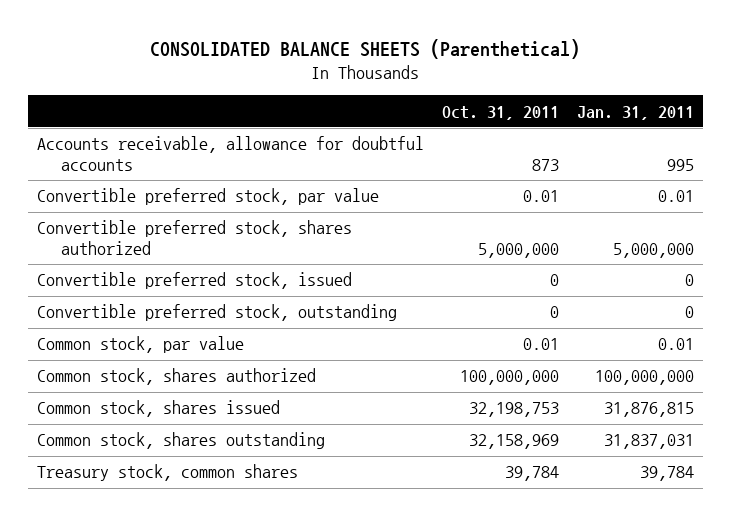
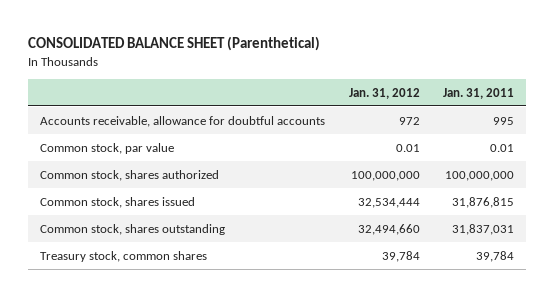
- CONSOLIDATED BALANCE SHEETS (Parenthetical)
+ CONSOLIDATED BALANCE SHEET (Parenthetical)
- | Oct. 31, 2011 | Jan. 31, 2011
+ | Jan. 31, 2012 | Jan. 31, 2011
- Convertible preferred stock, par value | 0.01 | 0.01
- Convertible preferred stock, shares authorized | 5,000,000 | 5,000,000
- Convertible preferred stock, issued | 0 | 0
- Convertible preferred stock, outstanding | 0 | 0

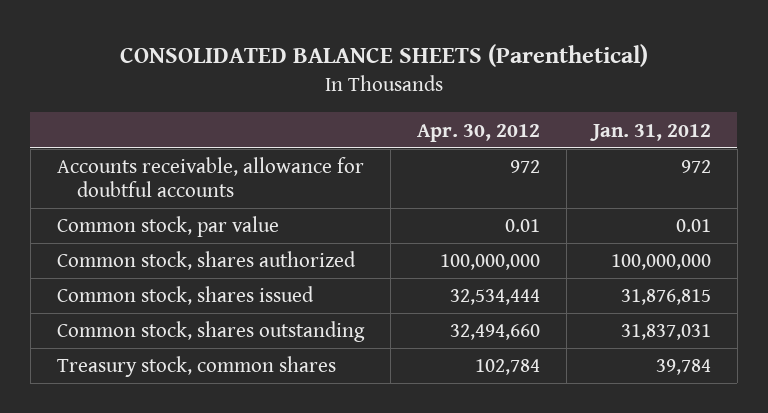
- CONSOLIDATED BALANCE SHEET (Parenthetical)
+ CONSOLIDATED BALANCE SHEETS (Parenthetical)
- | Jan. 31, 2012 | Jan. 31, 2011
+ | Apr. 30, 2012 | Jan. 31, 2012
- Common stock, shares issued | 32,534,444 | 31,876,815
- Common stock, shares outstanding | 32,494,660 | 31,837,031
+ Common stock, shares issued | 32,534,444 | 31,876,815
+ Common stock, shares outstanding | 32,494,660 | 31,837,031

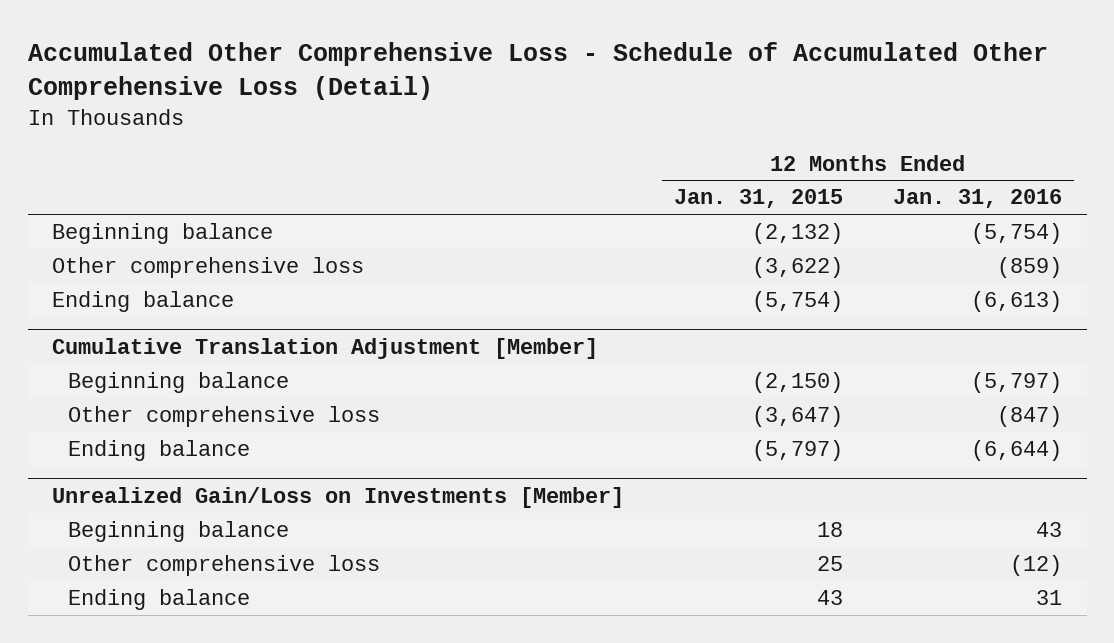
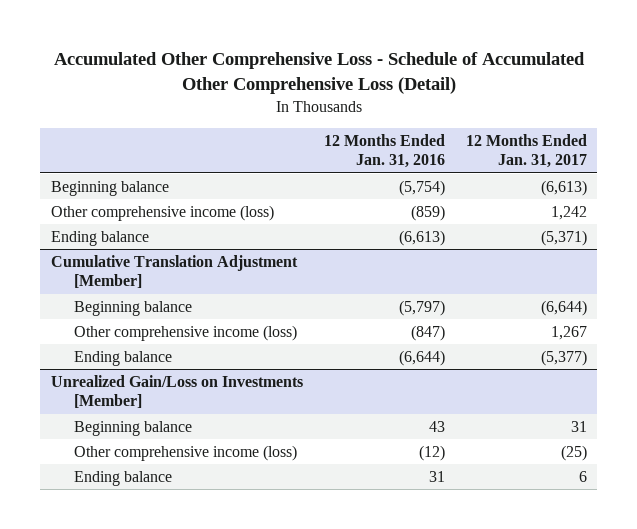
- | 12 Months Ended Jan. 31, 2015 | 12 Months Ended Jan. 31, 2016
+ | 12 Months Ended Jan. 31, 2016 | 12 Months Ended Jan. 31, 2017
- Other comprehensive loss | (3,622) | (859)
+ Other comprehensive income (loss) | (859) | 1,242
@ Cumulative Translation Adjustment [Member]
- Other comprehensive loss | (3,647) | (847)
+ Other comprehensive income (loss) | (847) | 1,267
@ Unrealized Gain/Loss on Investments [Member]
- Other comprehensive loss | 25 | (12)
+ Other comprehensive income (loss) | (12) | (25)

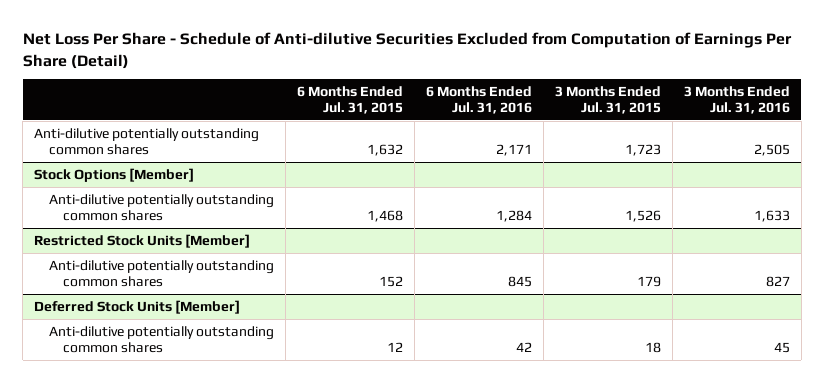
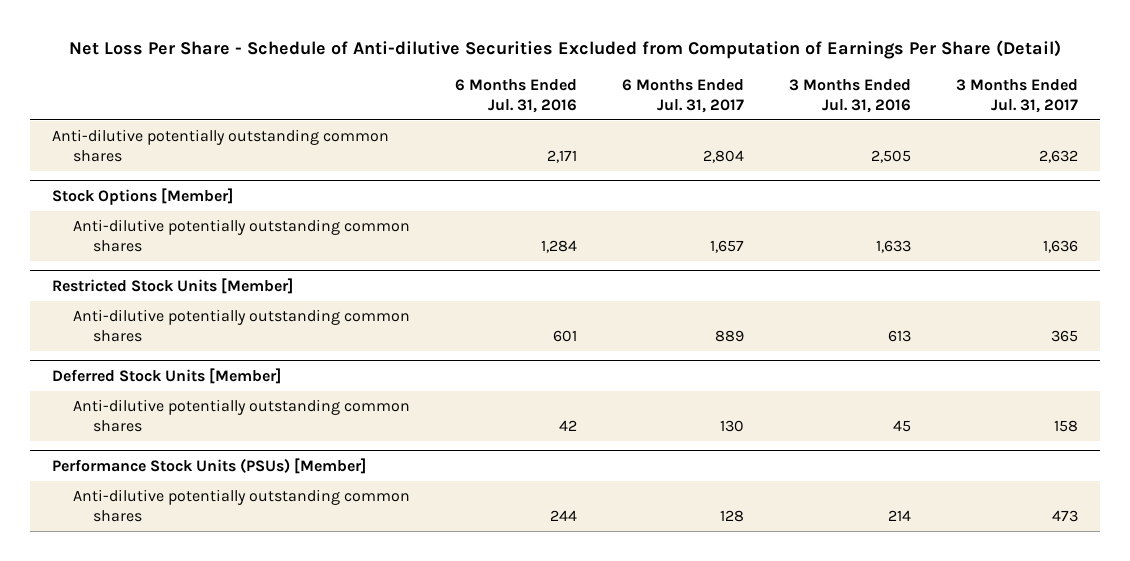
- | 6 Months Ended Jul. 31, 2015 | 6 Months Ended Jul. 31, 2016 | 3 Months Ended Jul. 31, 2015 | 3 Months Ended Jul. 31, 2016
+ | 6 Months Ended Jul. 31, 2016 | 6 Months Ended Jul. 31, 2017 | 3 Months Ended Jul. 31, 2016 | 3 Months Ended Jul. 31, 2017
@ Restricted Stock Units [Member]
- Anti-dilutive potentially outstanding common shares | 152 | 845 | 179 | 827
+ Anti-dilutive potentially outstanding common shares | 601 | 889 | 613 | 365
+ Performance Stock Units (PSUs) [Member]
+ Anti-dilutive potentially outstanding common shares | 244 | 128 | 214 | 473

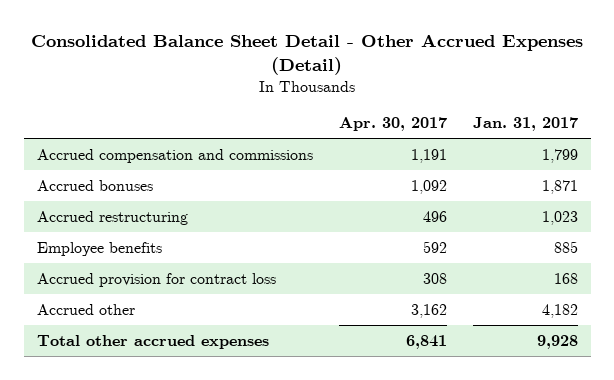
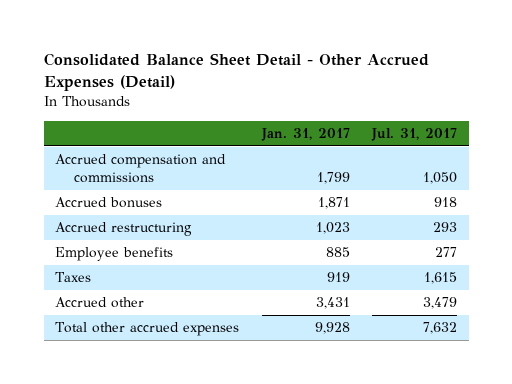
- | Apr. 30, 2017 | Jan. 31, 2017
+ | Jan. 31, 2017 | Jul. 31, 2017
- Accrued provision for contract loss | 308 | 168
- Accrued other | 3,162 | 4,182
+ Taxes | 919 | 1,615
+ Accrued other | 3,431 | 3,479

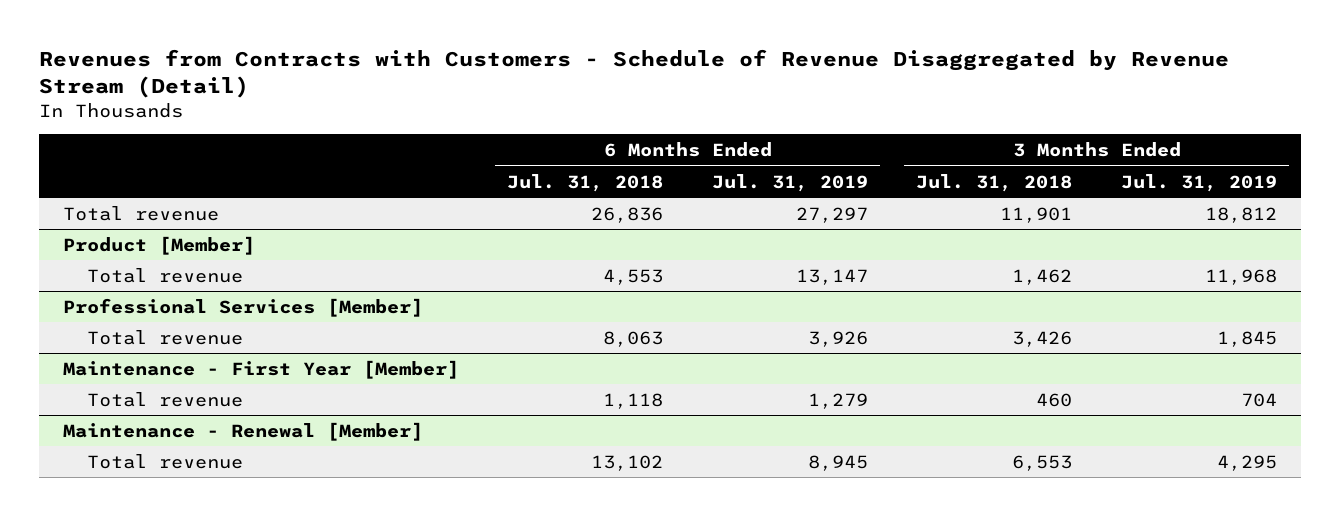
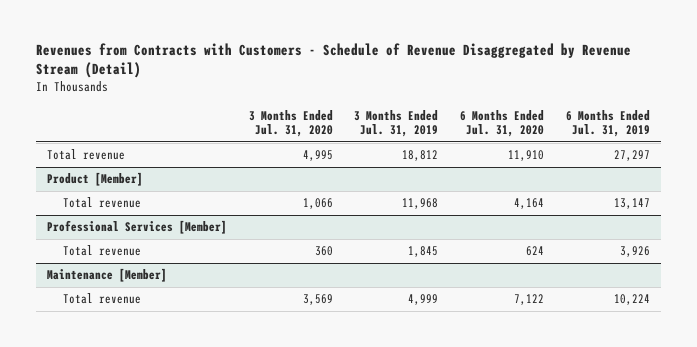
- | 6 Months Ended Jul. 31, 2018 | 6 Months Ended Jul. 31, 2019 | 3 Months Ended Jul. 31, 2018 | 3 Months Ended Jul. 31, 2019
+ | 3 Months Ended Jul. 31, 2020 | 3 Months Ended Jul. 31, 2019 | 6 Months Ended Jul. 31, 2020 | 6 Months Ended Jul. 31, 2019
- Maintenance - First Year [Member]
- Total revenue | 1,118 | 1,279 | 460 | 704
- Maintenance - Renewal [Member]
- Total revenue | 13,102 | 8,945 | 6,553 | 4,295
+ Maintenance [Member]
+ Total revenue | 3,569 | 4,999 | 7,122 | 10,224

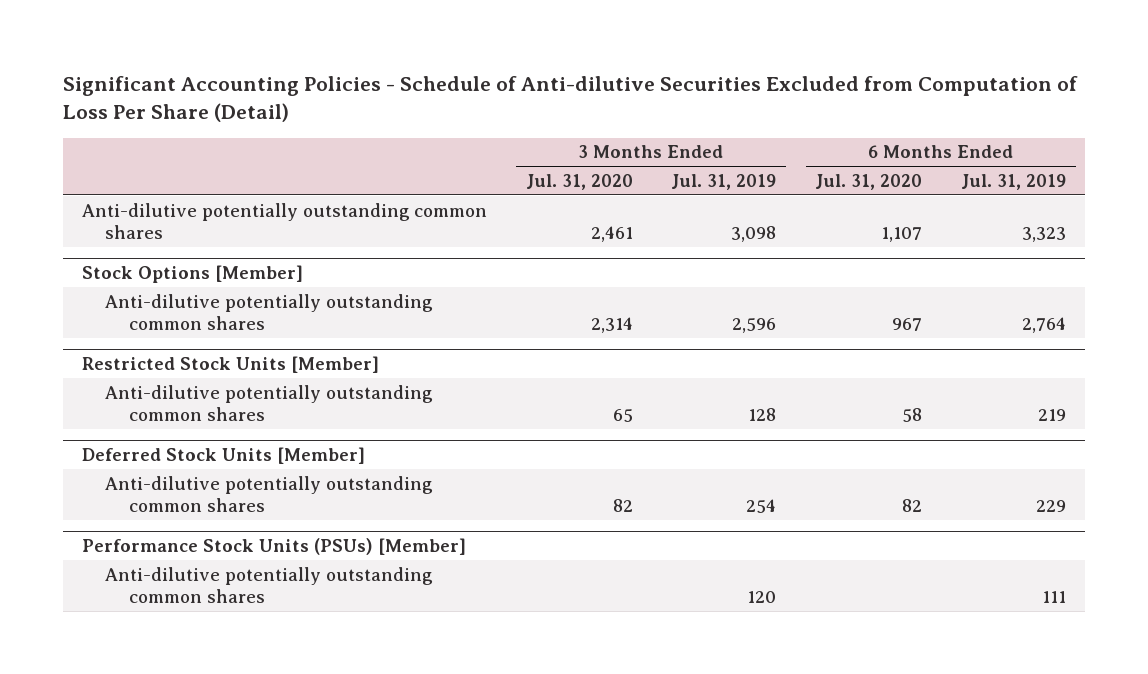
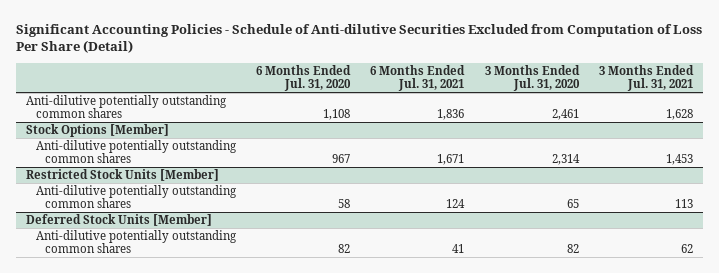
- | 3 Months Ended Jul. 31, 2020 | 3 Months Ended Jul. 31, 2019 | 6 Months Ended Jul. 31, 2020 | 6 Months Ended Jul. 31, 2019
+ | 6 Months Ended Jul. 31, 2020 | 6 Months Ended Jul. 31, 2021 | 3 Months Ended Jul. 31, 2020 | 3 Months Ended Jul. 31, 2021
- Anti-dilutive potentially outstanding common shares | 2,461 | 3,098 | 1,107 | 3,323
+ Anti-dilutive potentially outstanding common shares | 1,108 | 1,836 | 2,461 | 1,628
- Performance Stock Units (PSUs) [Member]
- Anti-dilutive potentially outstanding common shares | | 120 | | 111

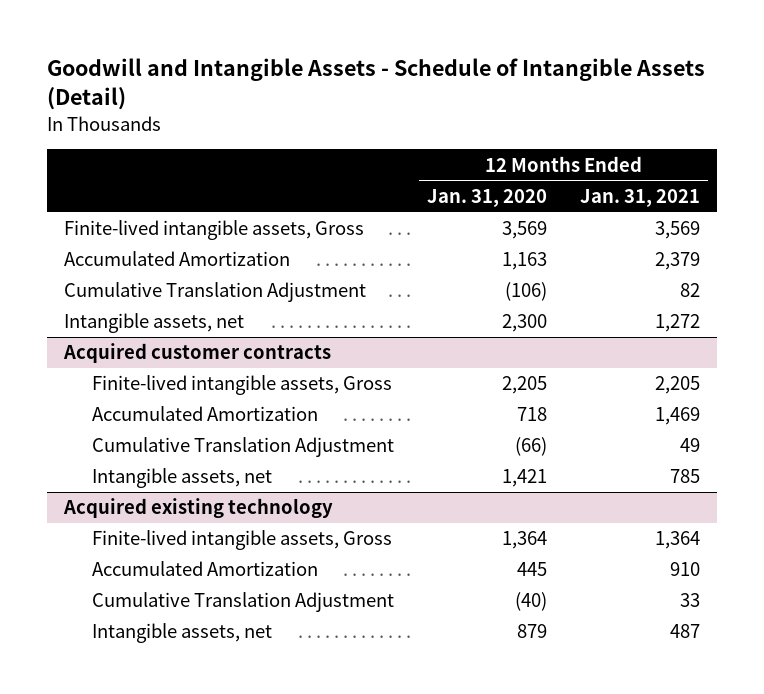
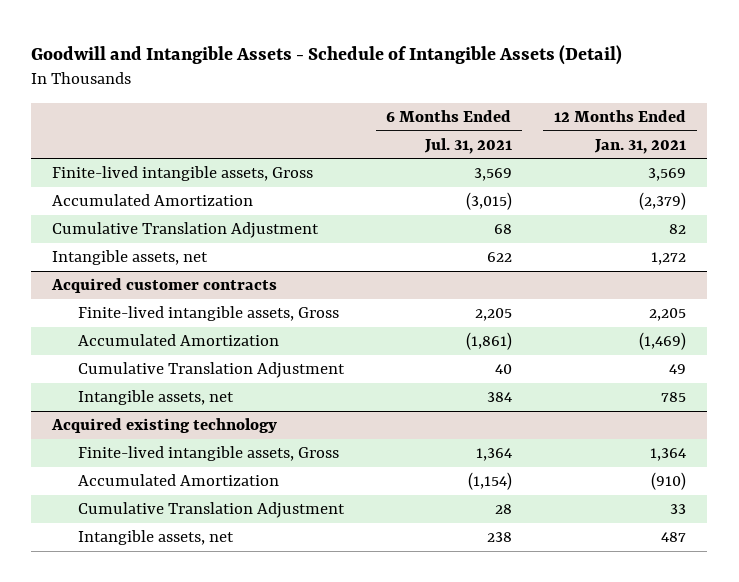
- | 12 Months Ended Jan. 31, 2020 | 12 Months Ended Jan. 31, 2021
+ | 6 Months Ended Jul. 31, 2021 | 12 Months Ended Jan. 31, 2021
- Accumulated Amortization | 1,163 | 2,379
+ Accumulated Amortization | (3,015) | (2,379)
@ Acquired customer contracts
- Accumulated Amortization | 718 | 1,469
+ Accumulated Amortization | (1,861) | (1,469)
@ Acquired existing technology
- Accumulated Amortization | 445 | 910
+ Accumulated Amortization | (1,154) | (910)

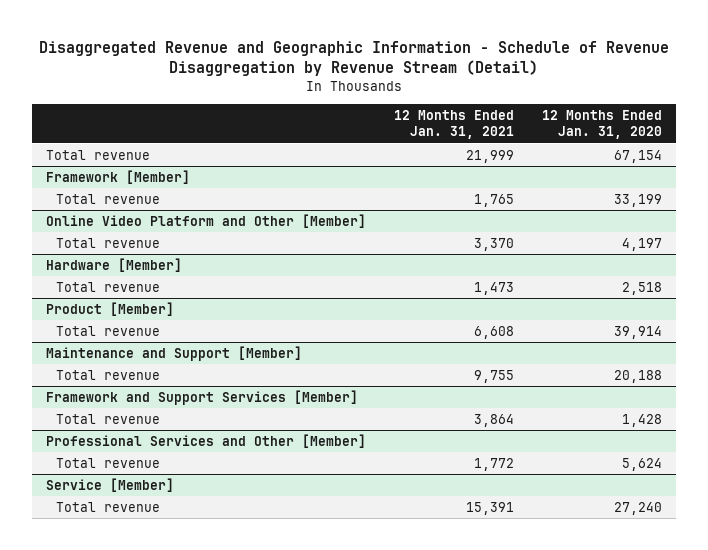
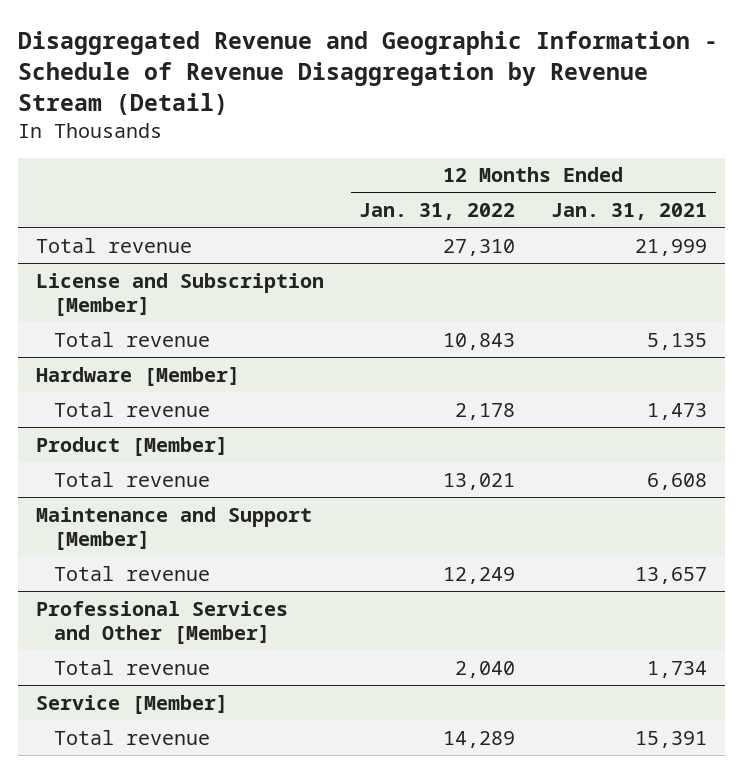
- | 12 Months Ended Jan. 31, 2021 | 12 Months Ended Jan. 31, 2020
+ | 12 Months Ended Jan. 31, 2022 | 12 Months Ended Jan. 31, 2021
- Framework [Member]
- Total revenue | 1,765 | 33,199
- Online Video Platform and Other [Member]
- Total revenue | 3,370 | 4,197
+ License and Subscription [Member]
+ Total revenue | 10,843 | 5,135
@ Maintenance and Support [Member]
- Total revenue | 9,755 | 20,188
- Framework and Support Services [Member]
- Total revenue | 3,864 | 1,428
@ Maintenance and Support [Member]
+ Total revenue | 12,249 | 13,657
@ Professional Services and Other [Member]
- Total revenue | 1,772 | 5,624
+ Total revenue | 2,040 | 1,734

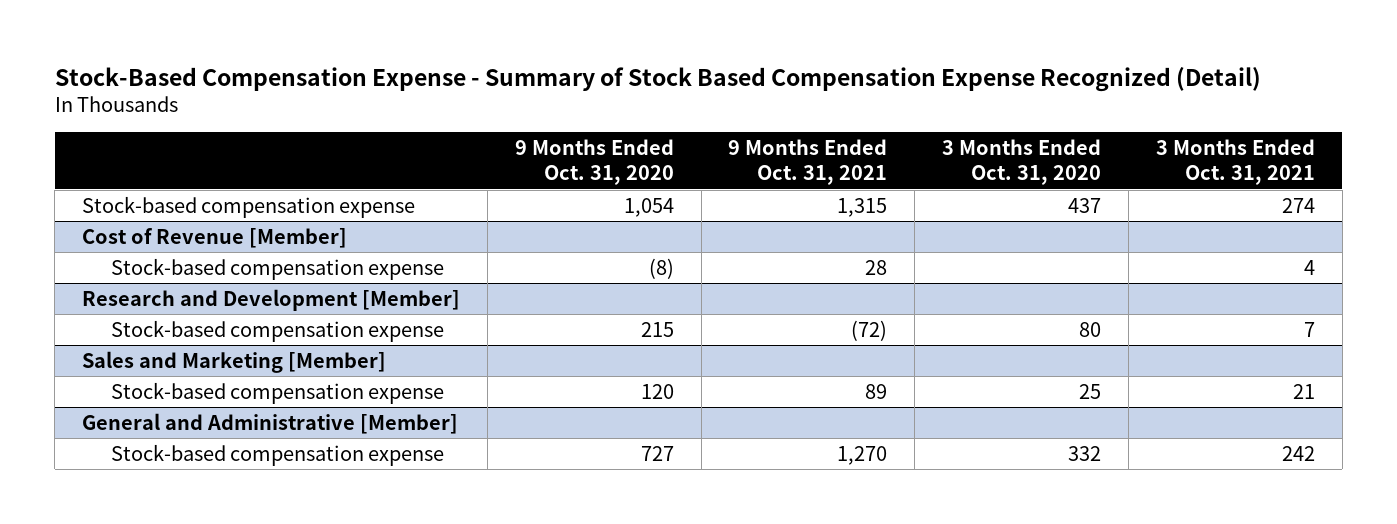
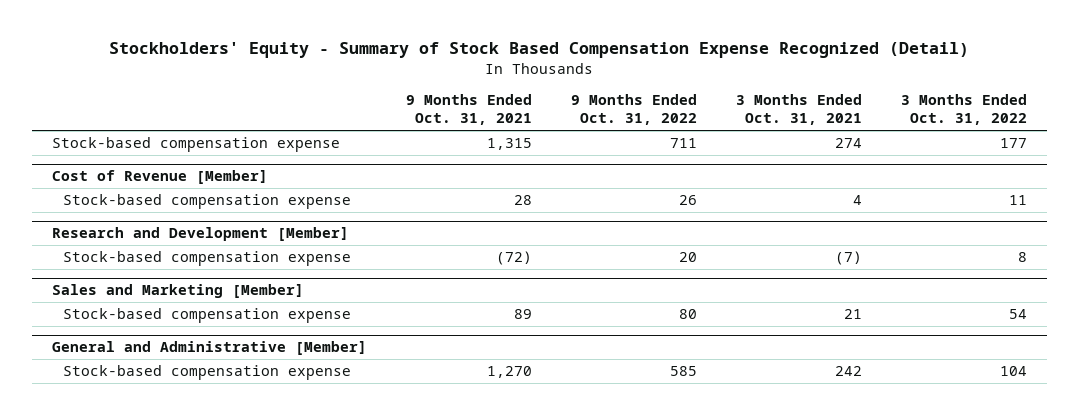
- Stock-Based Compensation Expense - Summary of Stock Based Compensation Expense Recognized (Detail)
+ Stockholders' Equity - Summary of Stock Based Compensation Expense Recognized (Detail)
- | 9 Months Ended Oct. 31, 2020 | 9 Months Ended Oct. 31, 2021 | 3 Months Ended Oct. 31, 2020 | 3 Months Ended Oct. 31, 2021
+ | 9 Months Ended Oct. 31, 2021 | 9 Months Ended Oct. 31, 2022 | 3 Months Ended Oct. 31, 2021 | 3 Months Ended Oct. 31, 2022
@ Research and Development [Member]
- Stock-based compensation expense | 215 | (72) | 80 | 7
+ Stock-based compensation expense | (72) | 20 | (7) | 8

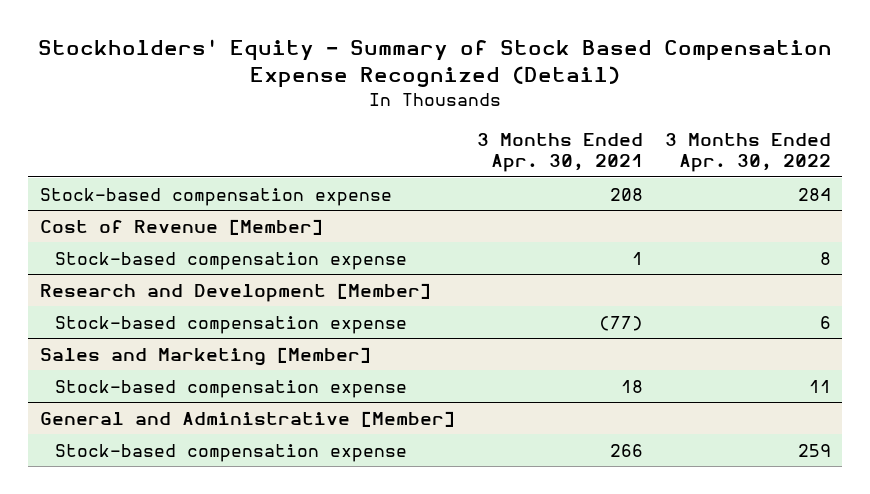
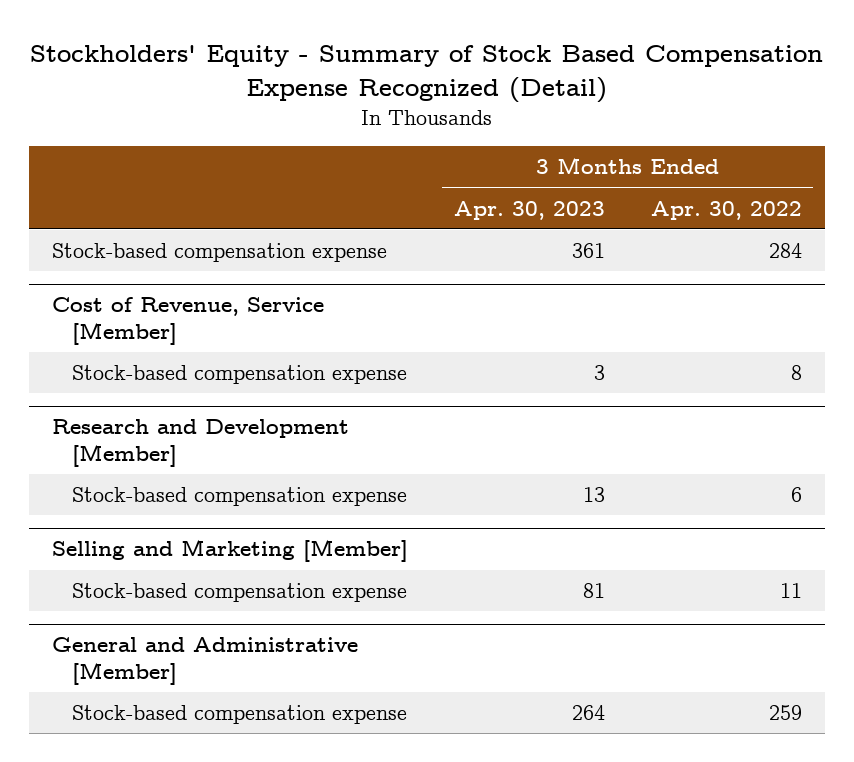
- | 3 Months Ended Apr. 30, 2021 | 3 Months Ended Apr. 30, 2022
+ | 3 Months Ended Apr. 30, 2023 | 3 Months Ended Apr. 30, 2022
- Cost of Revenue [Member]
+ Cost of Revenue, Service [Member]
- Sales and Marketing [Member]
+ Selling and Marketing [Member]

